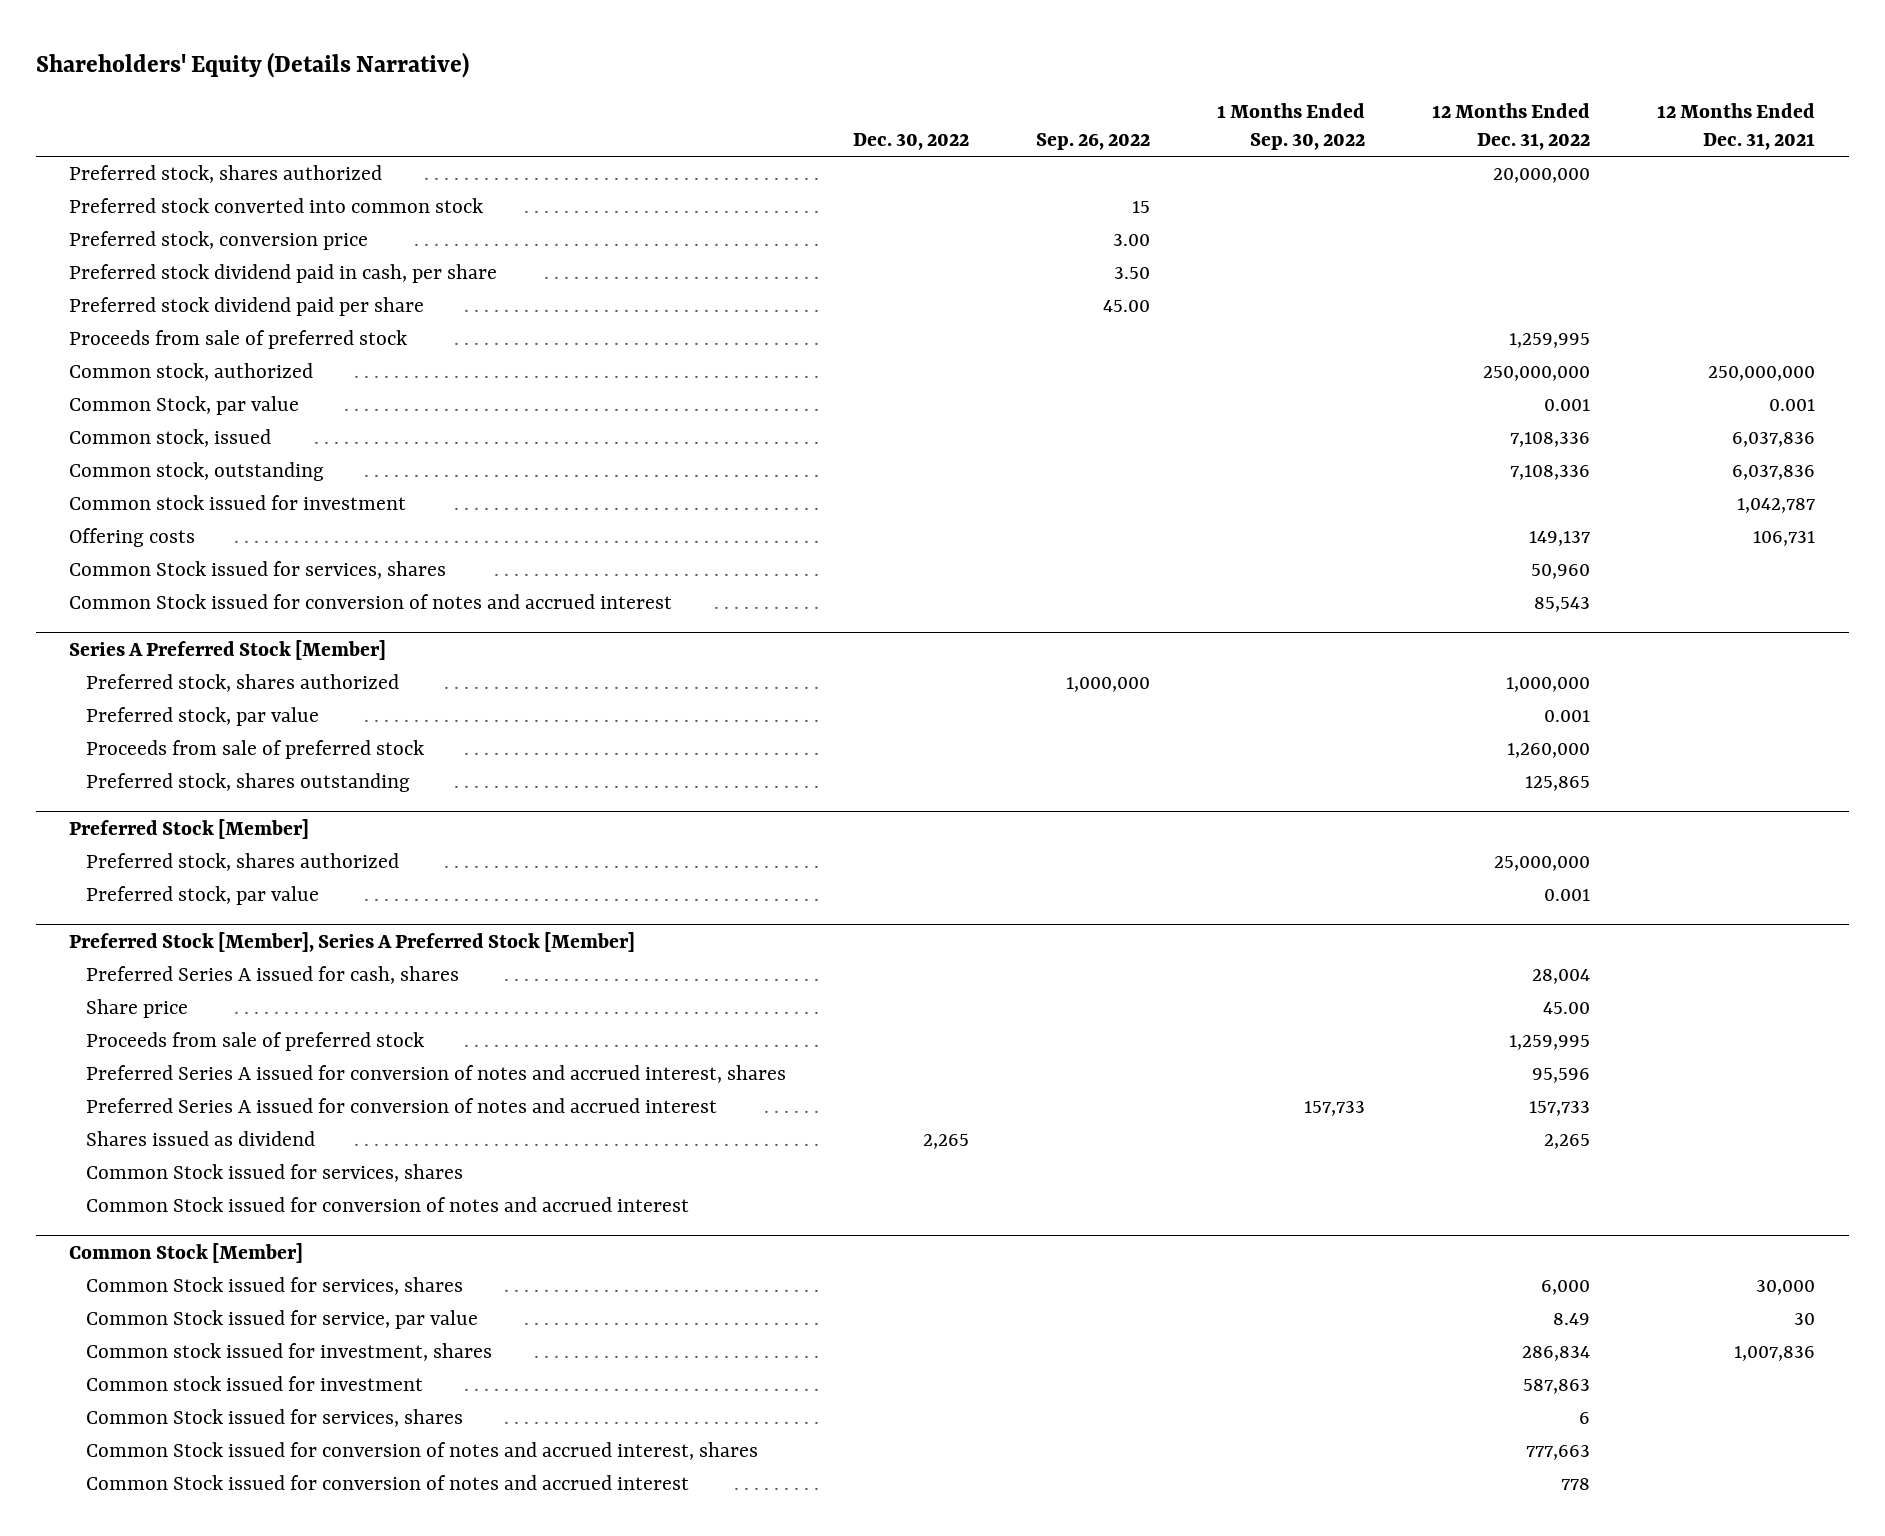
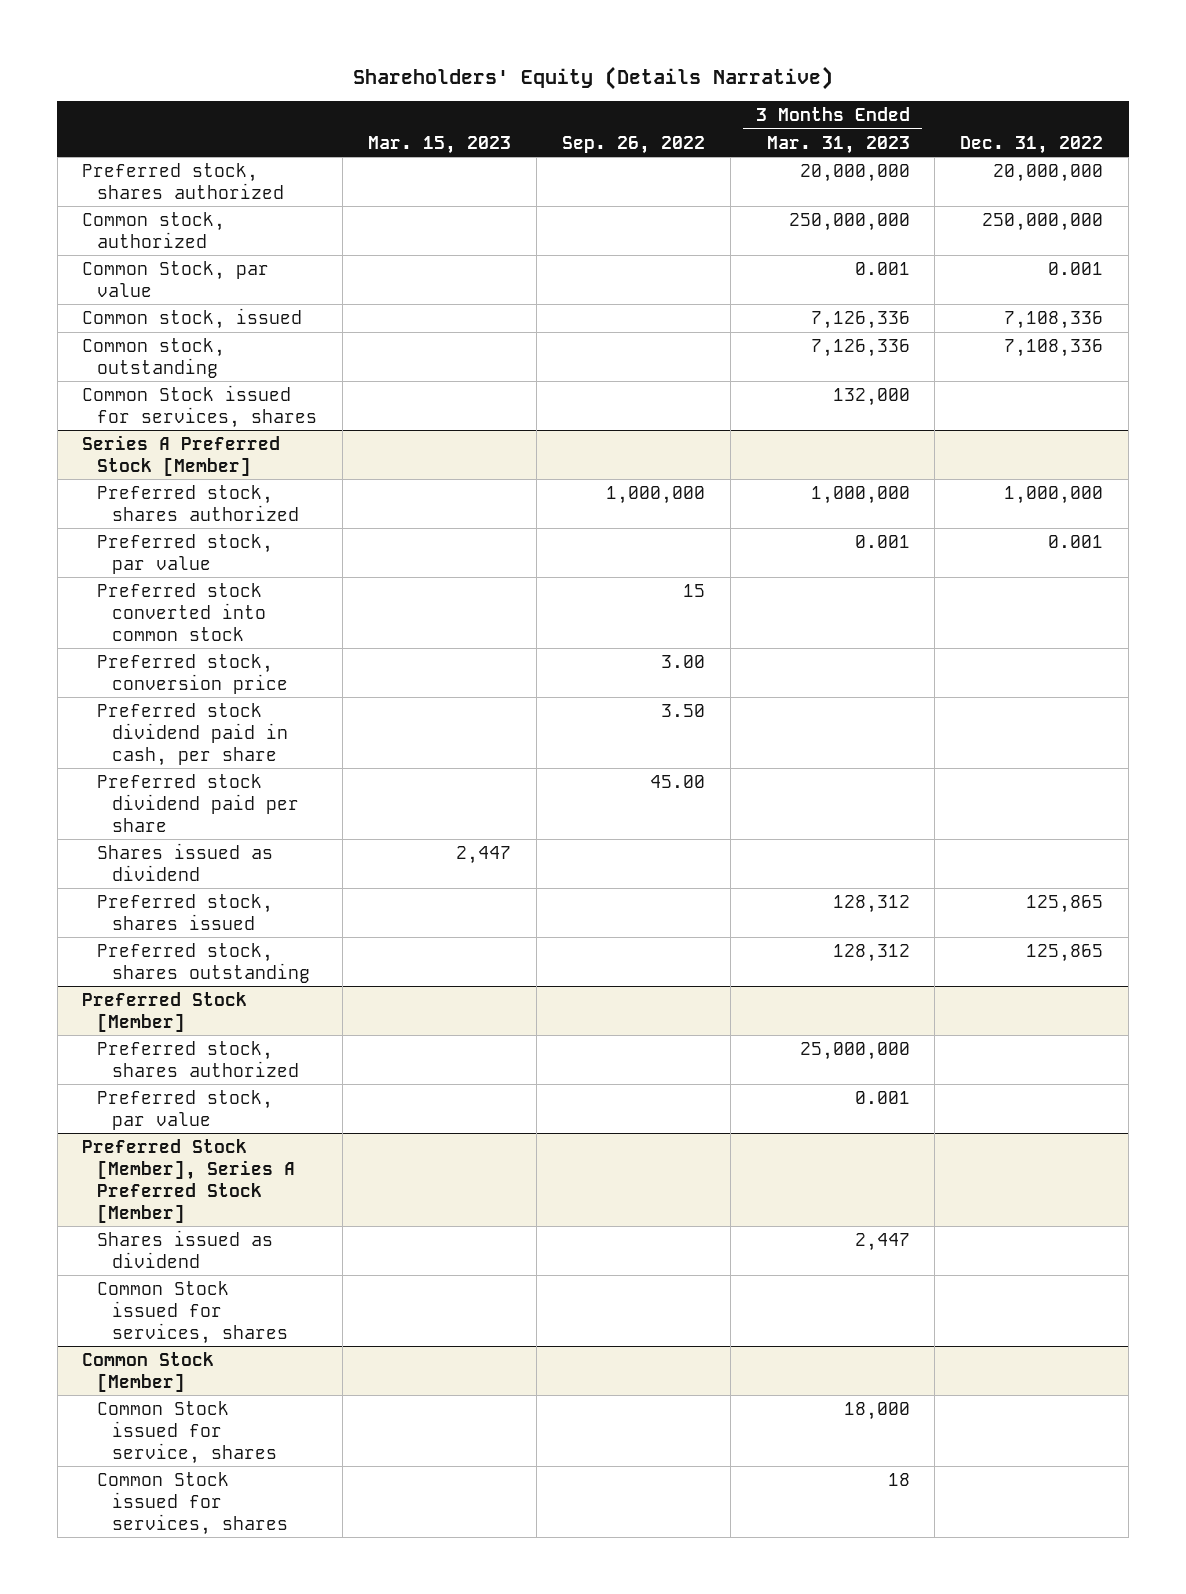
- | Dec. 30, 2022 | Sep. 26, 2022 | 1 Months Ended Sep. 30, 2022 | 12 Months Ended Dec. 31, 2022 | 12 Months Ended Dec. 31, 2021
+ | Mar. 15, 2023 | Sep. 26, 2022 | 3 Months Ended Mar. 31, 2023 | Dec. 31, 2022
- Preferred stock converted into common stock | | 15 | | |
- Preferred stock, conversion price | | 3.00 | | |
- Preferred stock dividend paid in cash, per share | | 3.50 | | |
- Preferred stock dividend paid per share | | 45.00 | | |
- Proceeds from sale of preferred stock | | | | 1,259,995 |
- Common stock issued for investment | | | | | 1,042,787
- Offering costs | | | | 149,137 | 106,731
- Common Stock issued for conversion of notes and accrued interest | | | | 85,543 |
@ Series A Preferred Stock [Member]
- Proceeds from sale of preferred stock | | | | 1,260,000 |
+ Preferred stock converted into common stock | | 15 | |
+ Preferred stock, conversion price | | 3.00 | |
+ Preferred stock dividend paid in cash, per share | | 3.50 | |
+ Preferred stock dividend paid per share | | 45.00 | |
+ Shares issued as dividend | 2,447 | | |
+ Preferred stock, shares issued | | | 128,312 | 125,865
@ Preferred Stock [Member], Series A Preferred Stock [Member]
- Preferred Series A issued for cash, shares | | | | 28,004 |
- Share price | | | | 45.00 |
- Proceeds from sale of preferred stock | | | | 1,259,995 |
- Preferred Series A issued for conversion of notes and accrued interest, shares | | | | 95,596 |
- Preferred Series A issued for conversion of notes and accrued interest | | | 157,733 | 157,733 |
- Common Stock issued for conversion of notes and accrued interest
@ Common Stock [Member]
- Common Stock issued for services, shares | | | | 6,000 | 30,000
- Common Stock issued for service, par value | | | | 8.49 | 30
- Common stock issued for investment, shares | | | | 286,834 | 1,007,836
- Common stock issued for investment | | | | 587,863 |
+ Common Stock issued for service, shares | | | 18,000 |
- Common Stock issued for conversion of notes and accrued interest, shares | | | | 777,663 |
- Common Stock issued for conversion of notes and accrued interest | | | | 778 |

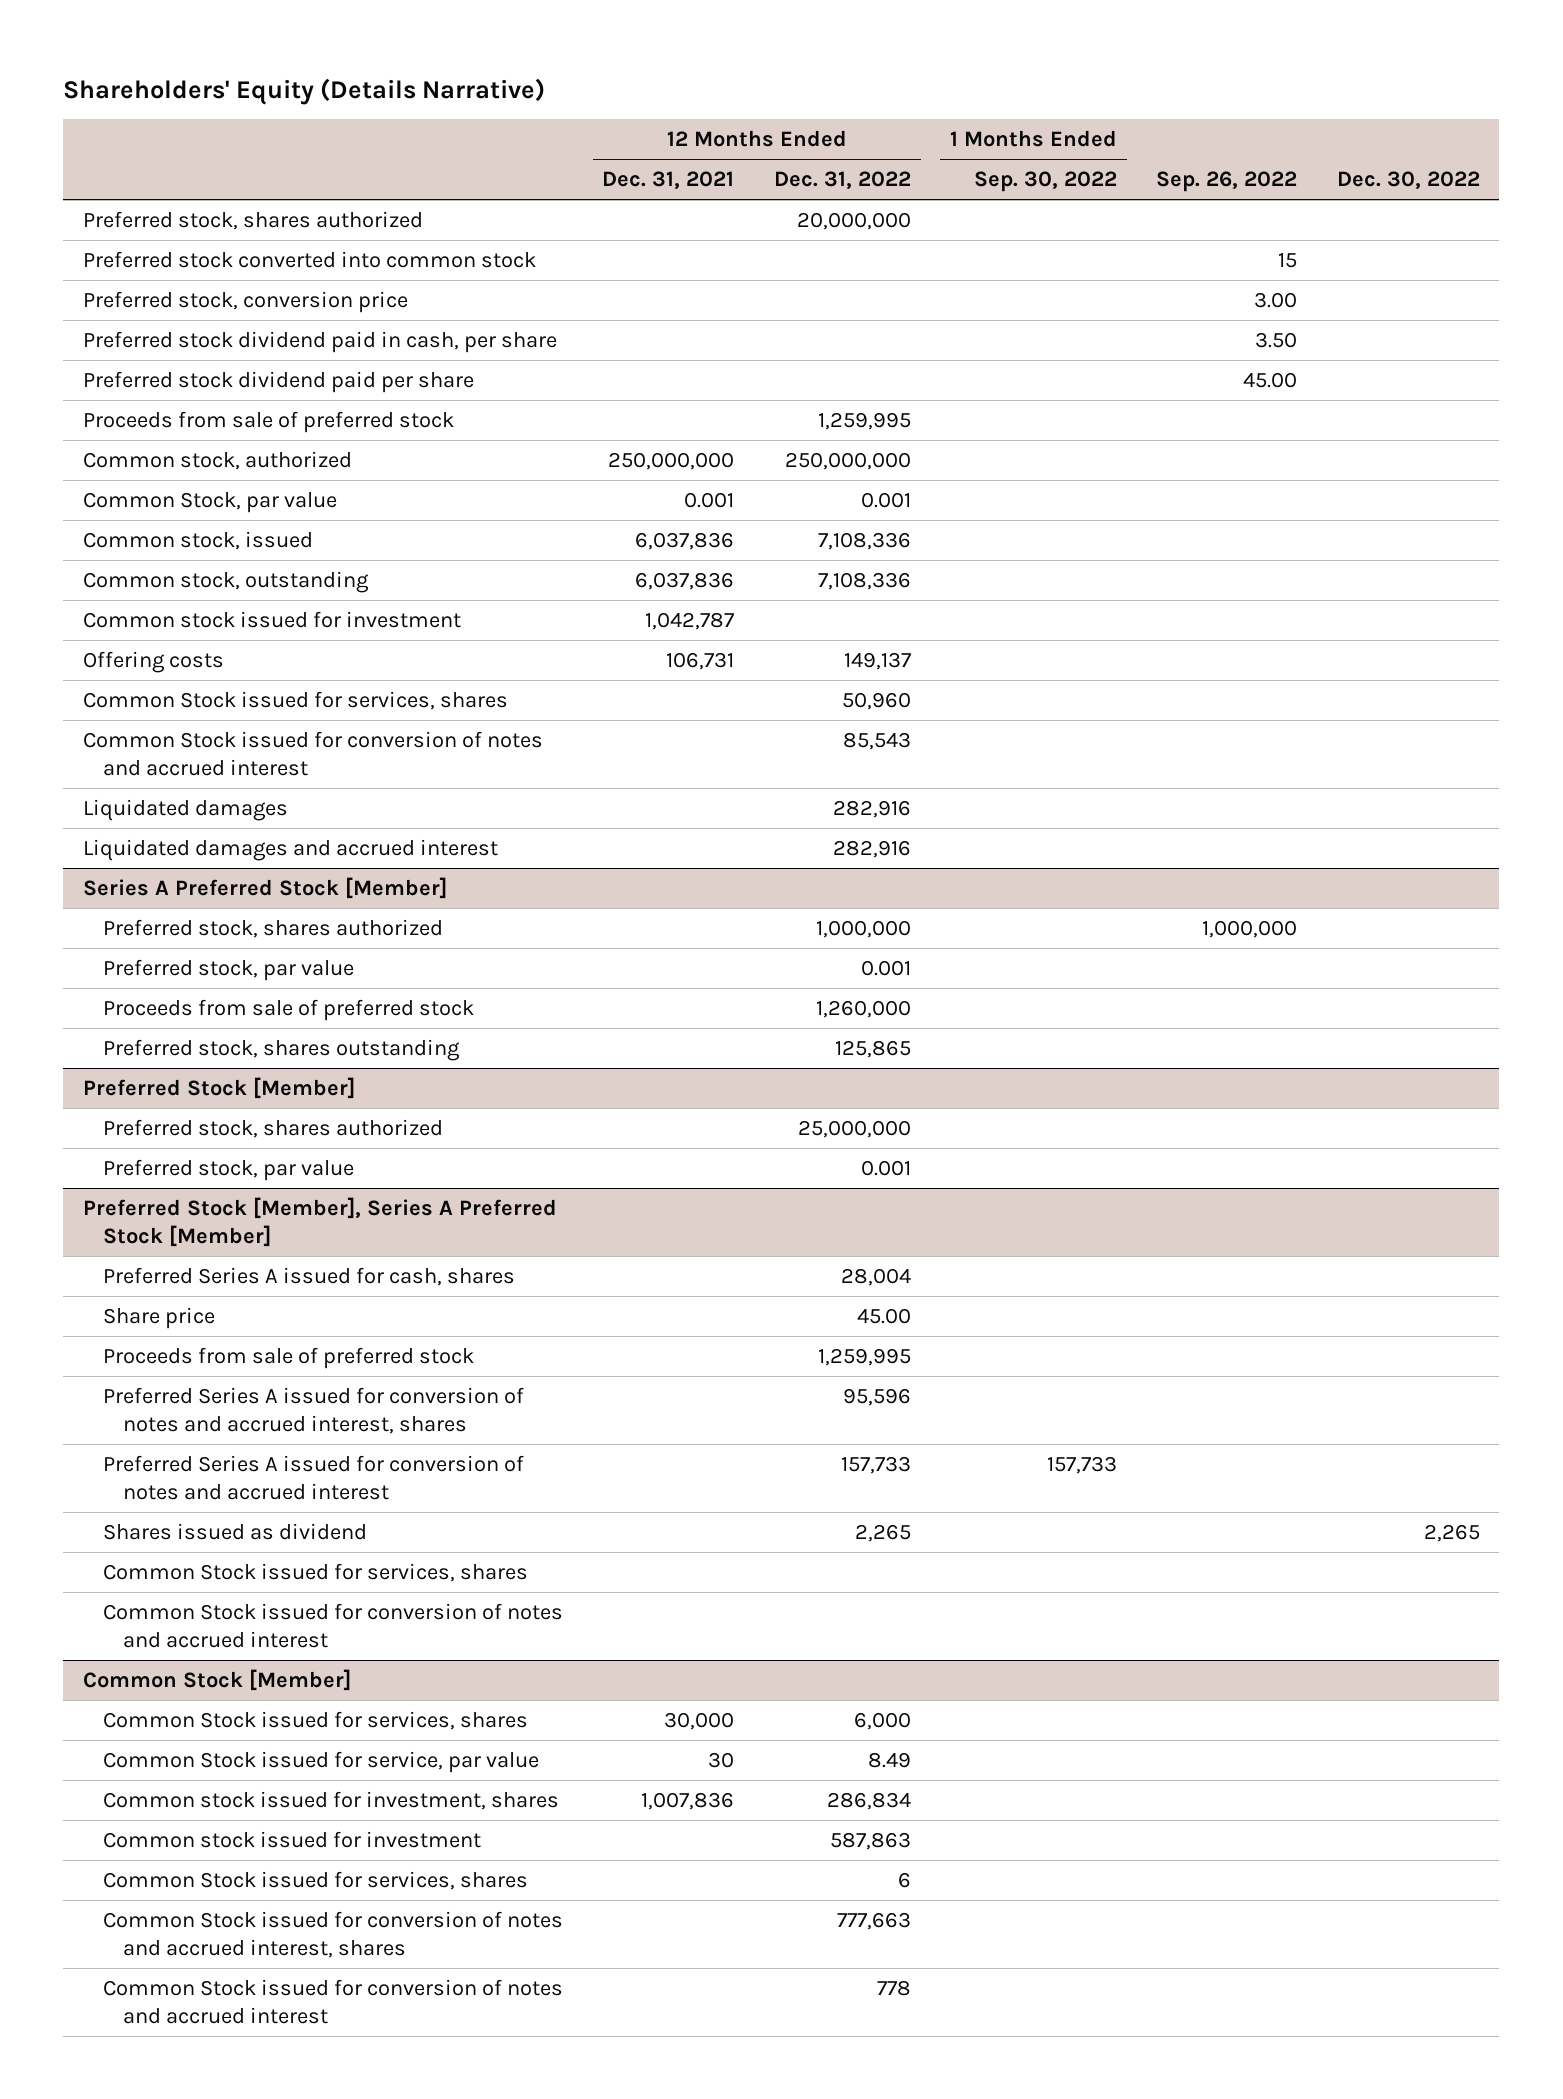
- | Mar. 15, 2023 | Sep. 26, 2022 | 3 Months Ended Mar. 31, 2023 | Dec. 31, 2022
+ | 12 Months Ended Dec. 31, 2021 | 12 Months Ended Dec. 31, 2022 | 1 Months Ended Sep. 30, 2022 | Sep. 26, 2022 | Dec. 30, 2022
+ Preferred stock converted into common stock | | | | 15 |
+ Preferred stock, conversion price | | | | 3.00 |
+ Preferred stock dividend paid in cash, per share | | | | 3.50 |
+ Preferred stock dividend paid per share | | | | 45.00 |
+ Proceeds from sale of preferred stock | | 1,259,995 | | |
+ Common stock issued for investment | 1,042,787 | | | |
+ Offering costs | 106,731 | 149,137 | | |
+ Common Stock issued for conversion of notes and accrued interest | | 85,543 | | |
+ Liquidated damages | | 282,916 | | |
+ Liquidated damages and accrued interest | | 282,916 | | |
@ Series A Preferred Stock [Member]
- Preferred stock converted into common stock | | 15 | |
- Preferred stock, conversion price | | 3.00 | |
- Preferred stock dividend paid in cash, per share | | 3.50 | |
- Preferred stock dividend paid per share | | 45.00 | |
- Shares issued as dividend | 2,447 | | |
- Preferred stock, shares issued | | | 128,312 | 125,865
+ Proceeds from sale of preferred stock | | 1,260,000 | | |
@ Preferred Stock [Member], Series A Preferred Stock [Member]
+ Preferred Series A issued for cash, shares | | 28,004 | | |
+ Share price | | 45.00 | | |
+ Proceeds from sale of preferred stock | | 1,259,995 | | |
+ Preferred Series A issued for conversion of notes and accrued interest, shares | | 95,596 | | |
+ Preferred Series A issued for conversion of notes and accrued interest | | 157,733 | 157,733 | |
+ Common Stock issued for conversion of notes and accrued interest
@ Common Stock [Member]
- Common Stock issued for service, shares | | | 18,000 |
+ Common Stock issued for service, par value | 30 | 8.49 | | |
+ Common stock issued for investment, shares | 1,007,836 | 286,834 | | |
+ Common stock issued for investment | | 587,863 | | |
+ Common Stock issued for services, shares | | 6 | | |
+ Common Stock issued for conversion of notes and accrued interest, shares | | 777,663 | | |
+ Common Stock issued for conversion of notes and accrued interest | | 778 | | |

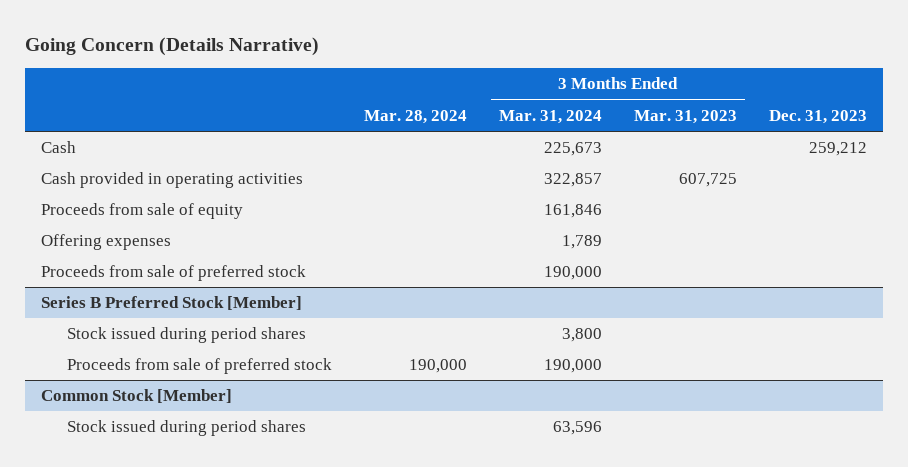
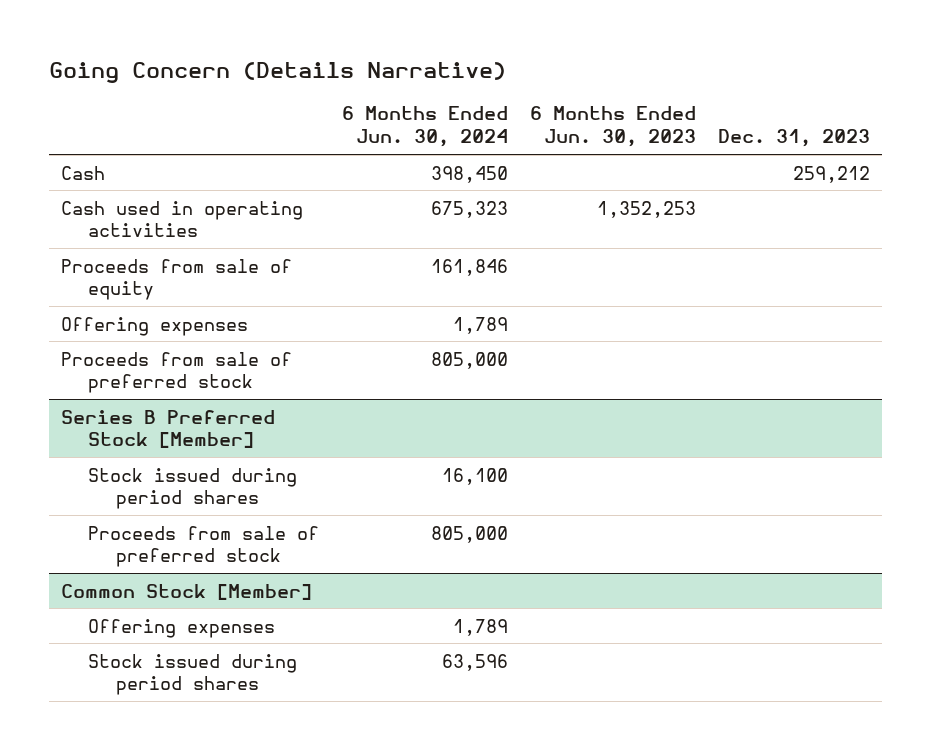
- | Mar. 28, 2024 | 3 Months Ended Mar. 31, 2024 | 3 Months Ended Mar. 31, 2023 | Dec. 31, 2023
+ | 6 Months Ended Jun. 30, 2024 | 6 Months Ended Jun. 30, 2023 | Dec. 31, 2023
- Cash provided in operating activities | | 322,857 | 607,725 |
+ Cash used in operating activities | 675,323 | 1,352,253 |
@ Common Stock [Member]
+ Offering expenses | 1,789 | |

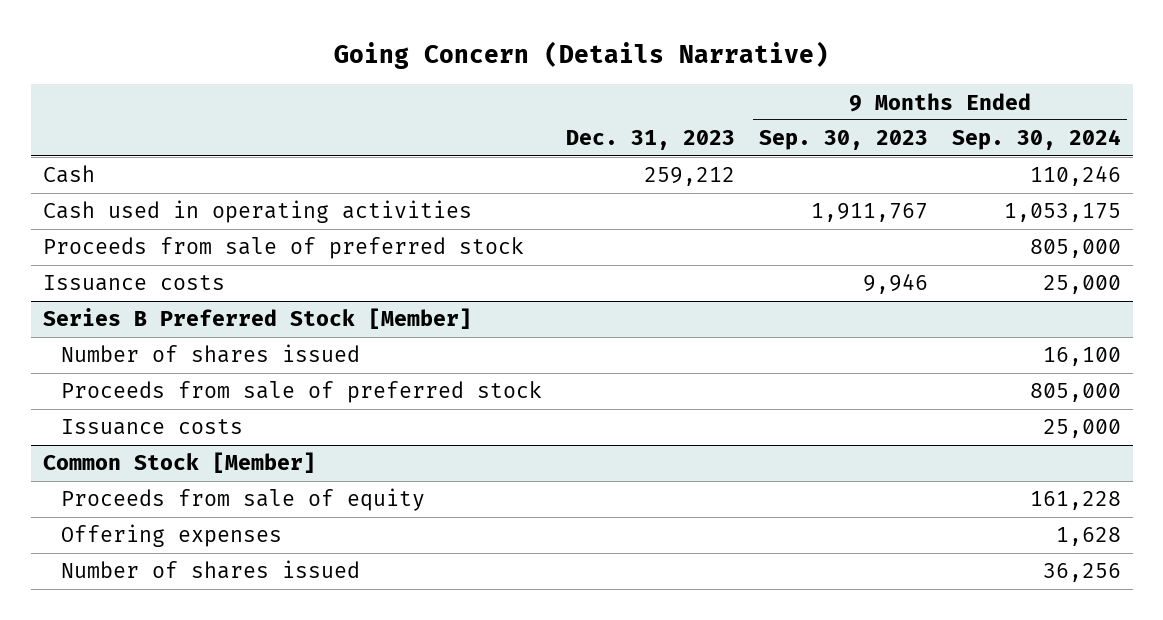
- | 6 Months Ended Jun. 30, 2024 | 6 Months Ended Jun. 30, 2023 | Dec. 31, 2023
+ | Dec. 31, 2023 | 9 Months Ended Sep. 30, 2023 | 9 Months Ended Sep. 30, 2024
- Proceeds from sale of equity | 161,846 | |
- Offering expenses | 1,789 | |
+ Issuance costs | | 9,946 | 25,000
@ Series B Preferred Stock [Member]
- Stock issued during period shares | 16,100 | |
+ Number of shares issued | | | 16,100
+ Issuance costs | | | 25,000
@ Common Stock [Member]
+ Proceeds from sale of equity | | | 161,228
- Stock issued during period shares | 63,596 | |
+ Number of shares issued | | | 36,256

